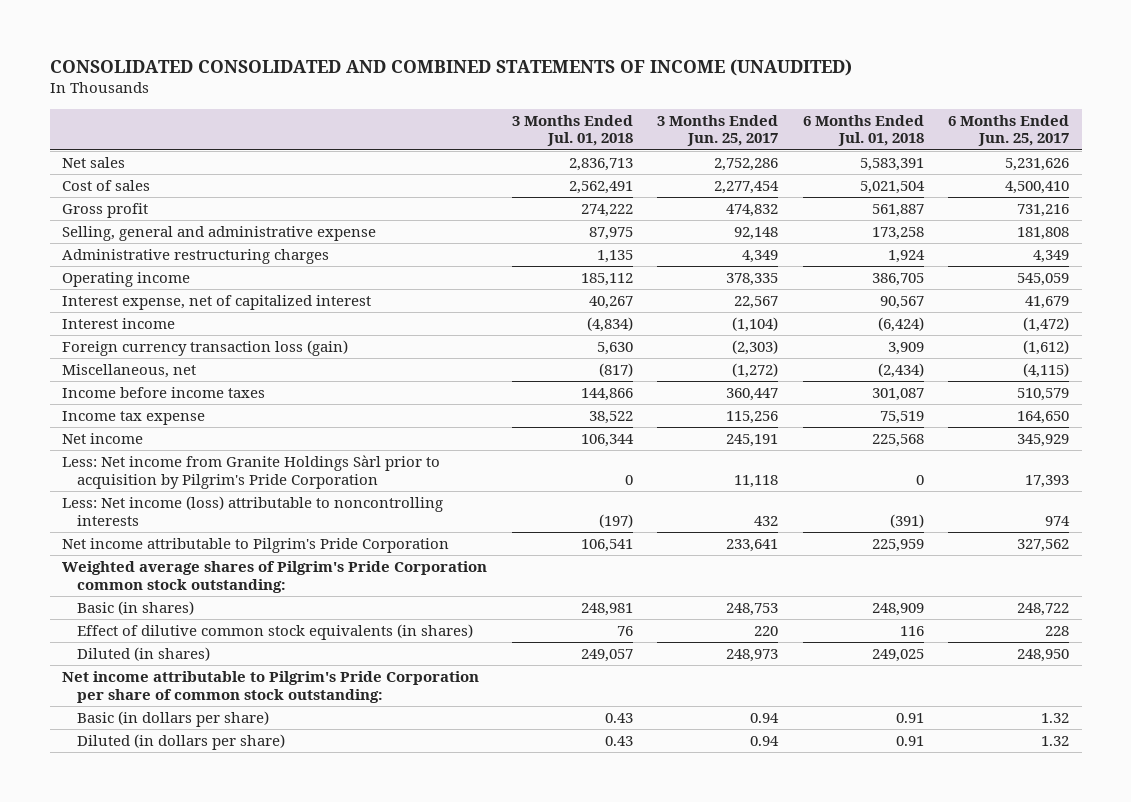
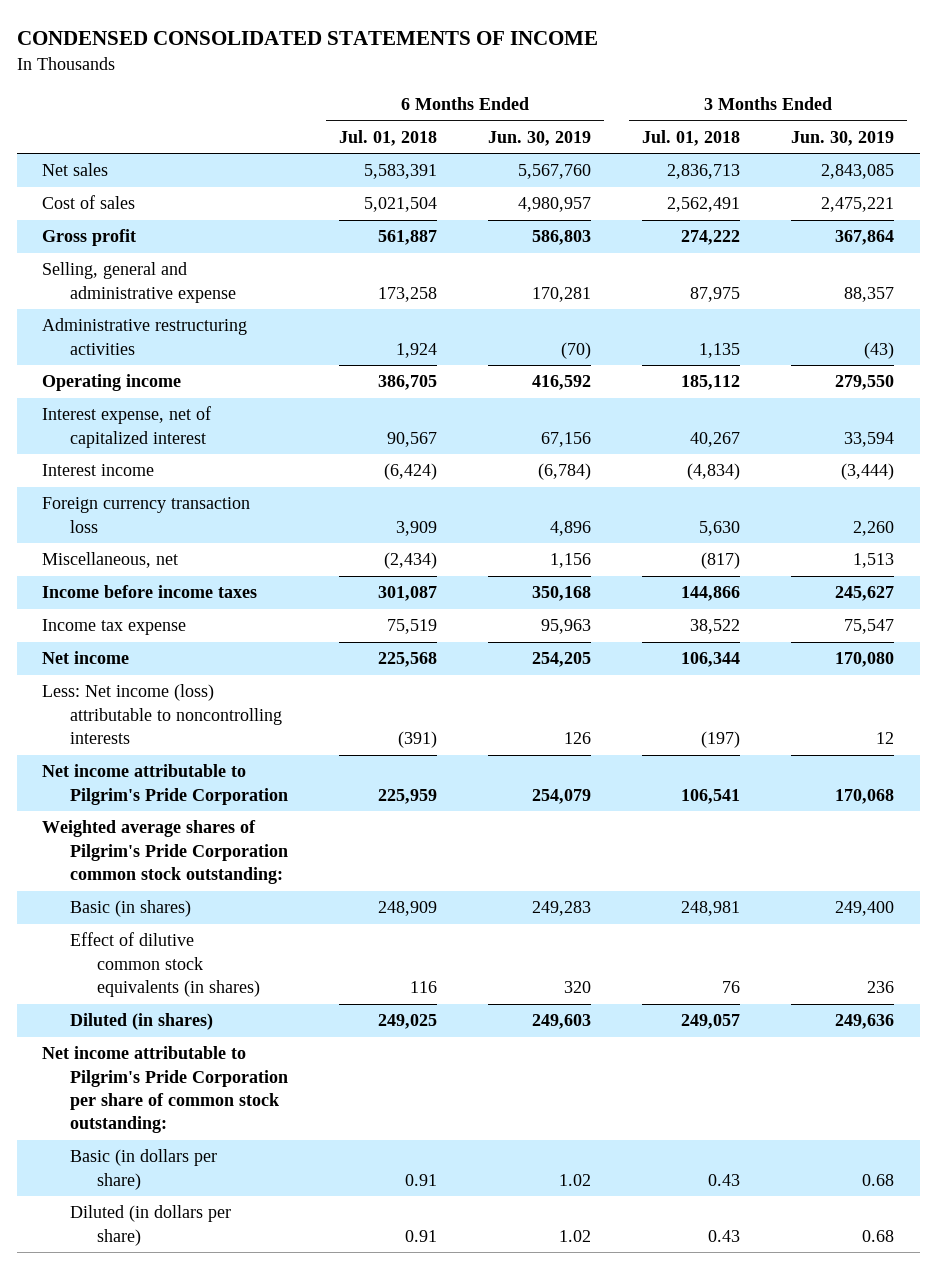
- CONSOLIDATED CONSOLIDATED AND COMBINED STATEMENTS OF INCOME (UNAUDITED)
+ CONDENSED CONSOLIDATED STATEMENTS OF INCOME
- | 3 Months Ended Jul. 01, 2018 | 3 Months Ended Jun. 25, 2017 | 6 Months Ended Jul. 01, 2018 | 6 Months Ended Jun. 25, 2017
+ | 6 Months Ended Jul. 01, 2018 | 6 Months Ended Jun. 30, 2019 | 3 Months Ended Jul. 01, 2018 | 3 Months Ended Jun. 30, 2019
- Administrative restructuring charges | 1,135 | 4,349 | 1,924 | 4,349
+ Administrative restructuring activities | 1,924 | (70) | 1,135 | (43)
- Foreign currency transaction loss (gain) | 5,630 | (2,303) | 3,909 | (1,612)
+ Foreign currency transaction loss | 3,909 | 4,896 | 5,630 | 2,260
- Less: Net income from Granite Holdings Sàrl prior to acquisition by Pilgrim's Pride Corporation | 0 | 11,118 | 0 | 17,393

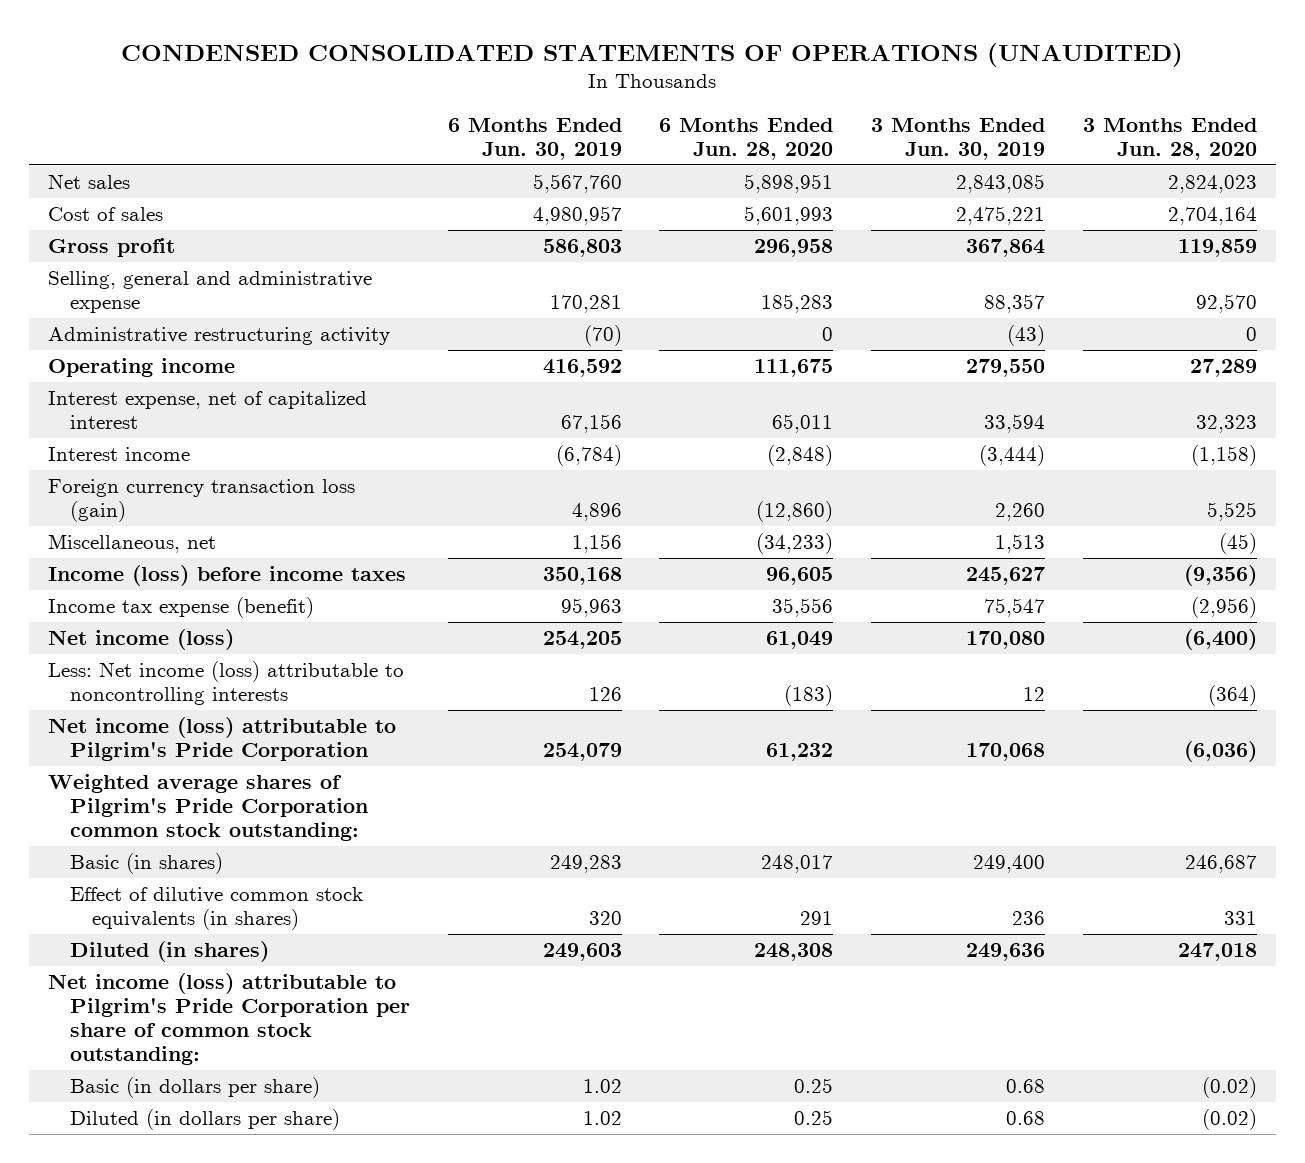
- CONDENSED CONSOLIDATED STATEMENTS OF INCOME
+ CONDENSED CONSOLIDATED STATEMENTS OF OPERATIONS (UNAUDITED)
- | 6 Months Ended Jul. 01, 2018 | 6 Months Ended Jun. 30, 2019 | 3 Months Ended Jul. 01, 2018 | 3 Months Ended Jun. 30, 2019
+ | 6 Months Ended Jun. 30, 2019 | 6 Months Ended Jun. 28, 2020 | 3 Months Ended Jun. 30, 2019 | 3 Months Ended Jun. 28, 2020
- Administrative restructuring activities | 1,924 | (70) | 1,135 | (43)
+ Administrative restructuring activity | (70) | 0 | (43) | 0
- Foreign currency transaction loss | 3,909 | 4,896 | 5,630 | 2,260
+ Foreign currency transaction loss (gain) | 4,896 | (12,860) | 2,260 | 5,525
- Income before income taxes | 301,087 | 350,168 | 144,866 | 245,627
- Income tax expense | 75,519 | 95,963 | 38,522 | 75,547
- Net income | 225,568 | 254,205 | 106,344 | 170,080
+ Income (loss) before income taxes | 350,168 | 96,605 | 245,627 | (9,356)
+ Income tax expense (benefit) | 95,963 | 35,556 | 75,547 | (2,956)
+ Net income (loss) | 254,205 | 61,049 | 170,080 | (6,400)
- Net income attributable to Pilgrim's Pride Corporation | 225,959 | 254,079 | 106,541 | 170,068
+ Net income (loss) attributable to Pilgrim's Pride Corporation | 254,079 | 61,232 | 170,068 | (6,036)
- Net income attributable to Pilgrim's Pride Corporation per share of common stock outstanding:
+ Net income (loss) attributable to Pilgrim's Pride Corporation per share of common stock outstanding:

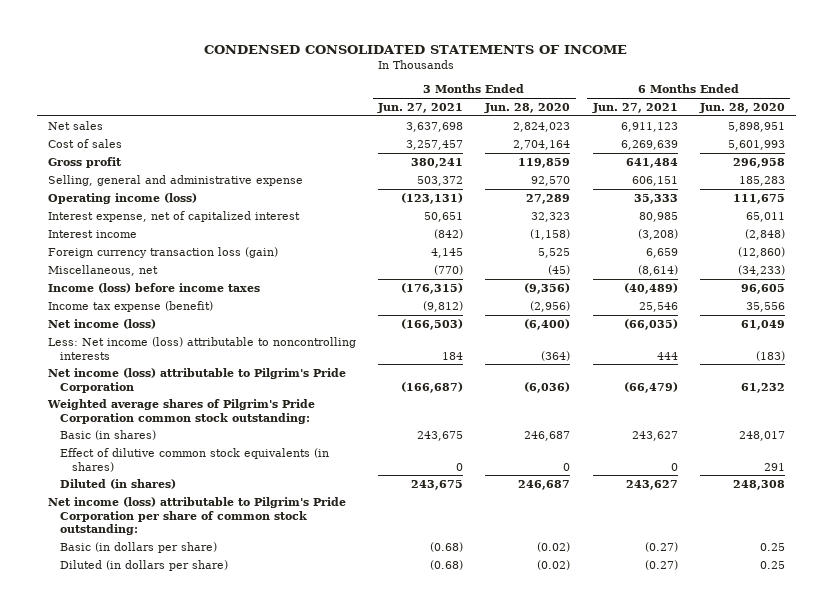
- CONDENSED CONSOLIDATED STATEMENTS OF OPERATIONS (UNAUDITED)
+ CONDENSED CONSOLIDATED STATEMENTS OF INCOME
- | 6 Months Ended Jun. 30, 2019 | 6 Months Ended Jun. 28, 2020 | 3 Months Ended Jun. 30, 2019 | 3 Months Ended Jun. 28, 2020
+ | 3 Months Ended Jun. 27, 2021 | 3 Months Ended Jun. 28, 2020 | 6 Months Ended Jun. 27, 2021 | 6 Months Ended Jun. 28, 2020
- Administrative restructuring activity | (70) | 0 | (43) | 0
- Operating income | 416,592 | 111,675 | 279,550 | 27,289
+ Operating income (loss) | (123,131) | 27,289 | 35,333 | 111,675
- Effect of dilutive common stock equivalents (in shares) | 320 | 291 | 236 | 331
- Diluted (in shares) | 249,603 | 248,308 | 249,636 | 247,018
+ Effect of dilutive common stock equivalents (in shares) | 0 | 0 | 0 | 291
+ Diluted (in shares) | 243,675 | 246,687 | 243,627 | 248,308

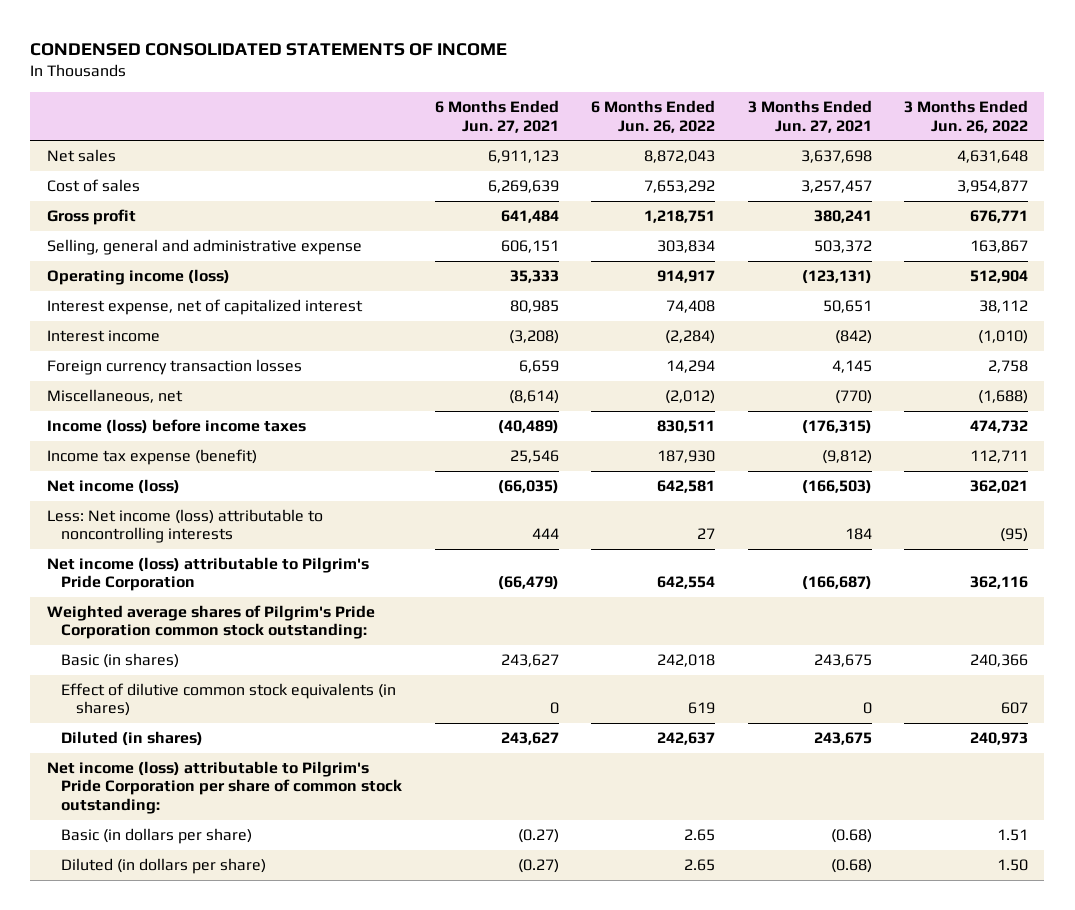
- | 3 Months Ended Jun. 27, 2021 | 3 Months Ended Jun. 28, 2020 | 6 Months Ended Jun. 27, 2021 | 6 Months Ended Jun. 28, 2020
+ | 6 Months Ended Jun. 27, 2021 | 6 Months Ended Jun. 26, 2022 | 3 Months Ended Jun. 27, 2021 | 3 Months Ended Jun. 26, 2022
- Foreign currency transaction loss (gain) | 4,145 | 5,525 | 6,659 | (12,860)
+ Foreign currency transaction losses | 6,659 | 14,294 | 4,145 | 2,758

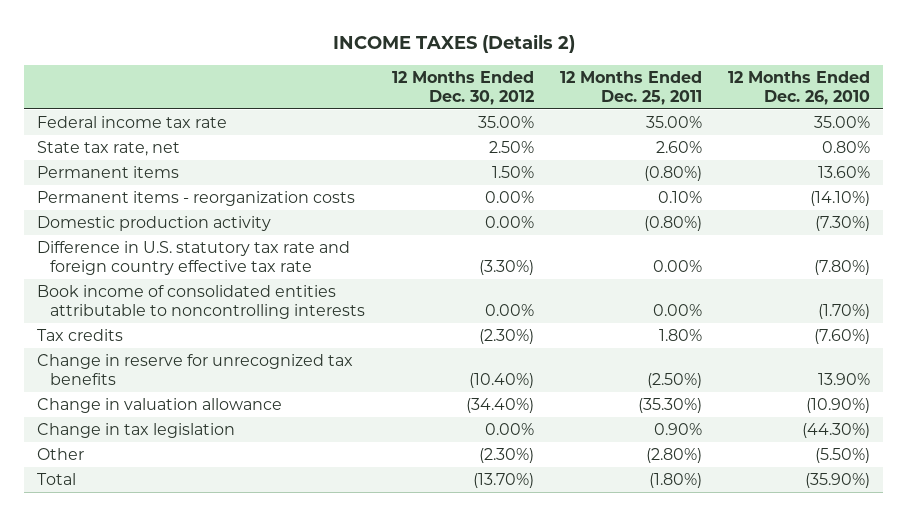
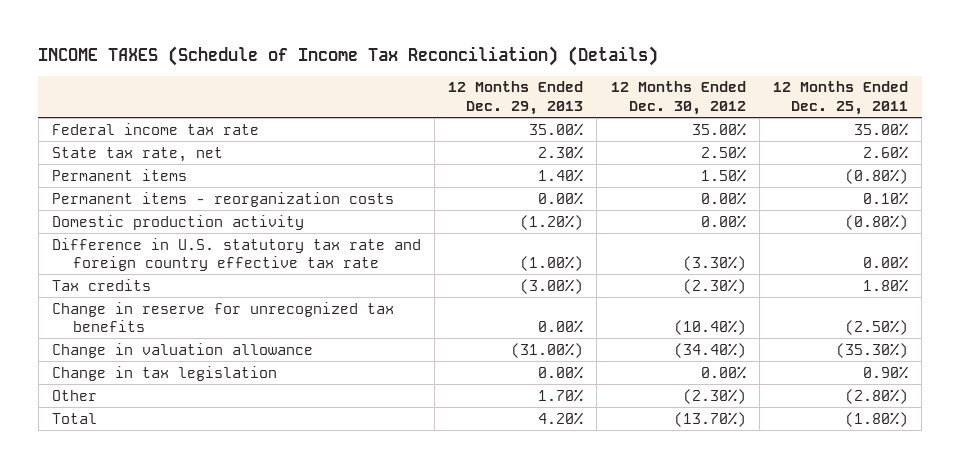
- INCOME TAXES (Details 2)
+ INCOME TAXES (Schedule of Income Tax Reconciliation) (Details)
- | 12 Months Ended Dec. 30, 2012 | 12 Months Ended Dec. 25, 2011 | 12 Months Ended Dec. 26, 2010
+ | 12 Months Ended Dec. 29, 2013 | 12 Months Ended Dec. 30, 2012 | 12 Months Ended Dec. 25, 2011
- Book income of consolidated entities attributable to noncontrolling interests | 0.00% | 0.00% | (1.70%)

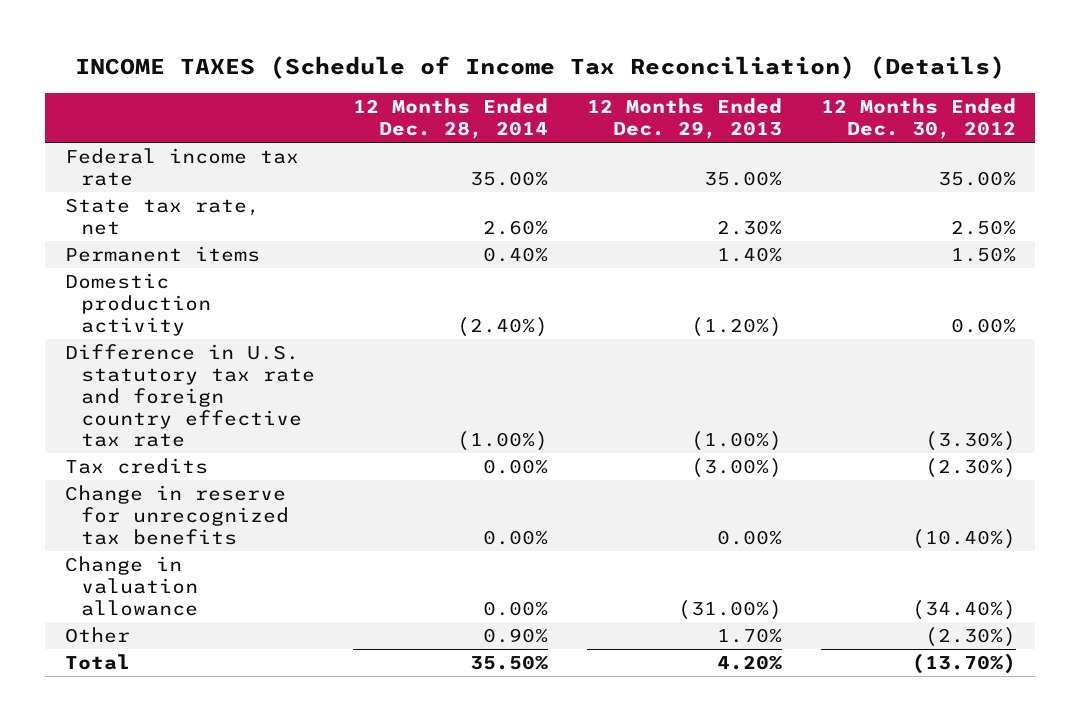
- | 12 Months Ended Dec. 29, 2013 | 12 Months Ended Dec. 30, 2012 | 12 Months Ended Dec. 25, 2011
+ | 12 Months Ended Dec. 28, 2014 | 12 Months Ended Dec. 29, 2013 | 12 Months Ended Dec. 30, 2012
- Permanent items - reorganization costs | 0.00% | 0.00% | 0.10%
- Change in tax legislation | 0.00% | 0.00% | 0.90%

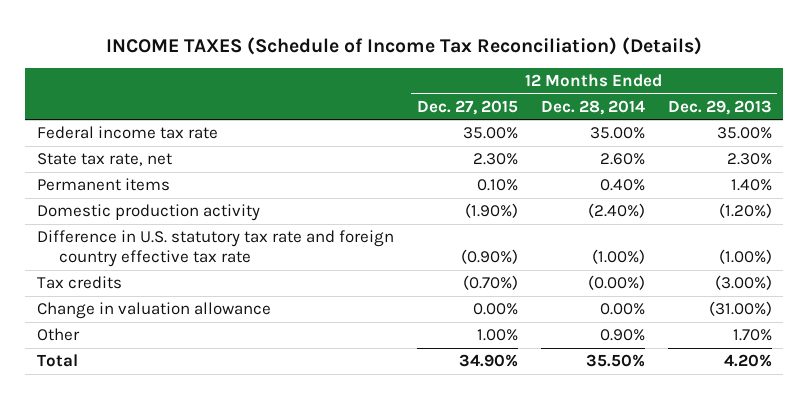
- | 12 Months Ended Dec. 28, 2014 | 12 Months Ended Dec. 29, 2013 | 12 Months Ended Dec. 30, 2012
+ | 12 Months Ended Dec. 27, 2015 | 12 Months Ended Dec. 28, 2014 | 12 Months Ended Dec. 29, 2013
- Tax credits | 0.00% | (3.00%) | (2.30%)
- Change in reserve for unrecognized tax benefits | 0.00% | 0.00% | (10.40%)
+ Tax credits | (0.70%) | (0.00%) | (3.00%)

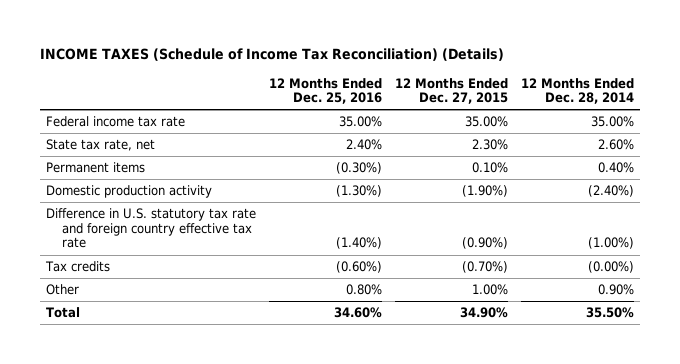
- | 12 Months Ended Dec. 27, 2015 | 12 Months Ended Dec. 28, 2014 | 12 Months Ended Dec. 29, 2013
+ | 12 Months Ended Dec. 25, 2016 | 12 Months Ended Dec. 27, 2015 | 12 Months Ended Dec. 28, 2014
- Change in valuation allowance | 0.00% | 0.00% | (31.00%)

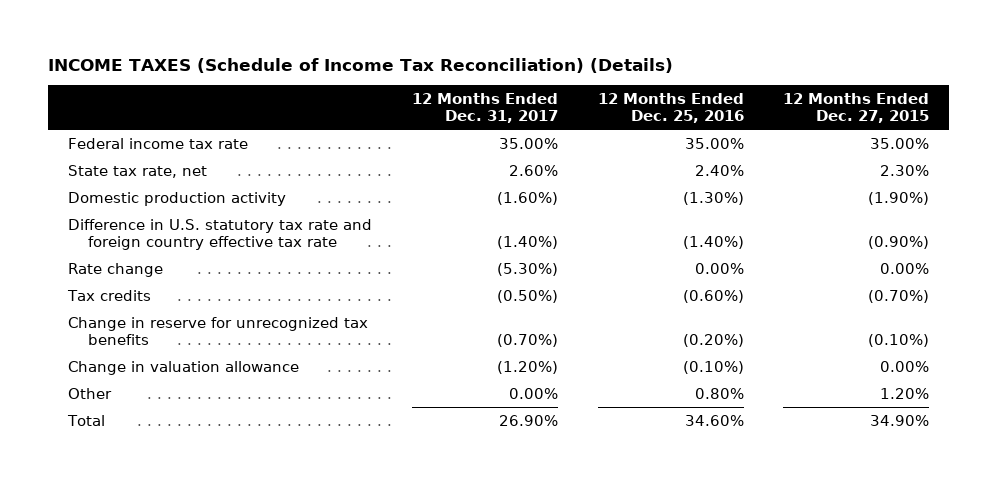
- | 12 Months Ended Dec. 25, 2016 | 12 Months Ended Dec. 27, 2015 | 12 Months Ended Dec. 28, 2014
+ | 12 Months Ended Dec. 31, 2017 | 12 Months Ended Dec. 25, 2016 | 12 Months Ended Dec. 27, 2015
- Permanent items | (0.30%) | 0.10% | 0.40%
+ Rate change | (5.30%) | 0.00% | 0.00%
- Other | 0.80% | 1.00% | 0.90%
+ Change in reserve for unrecognized tax benefits | (0.70%) | (0.20%) | (0.10%)
+ Change in valuation allowance | (1.20%) | (0.10%) | 0.00%
+ Other | 0.00% | 0.80% | 1.20%

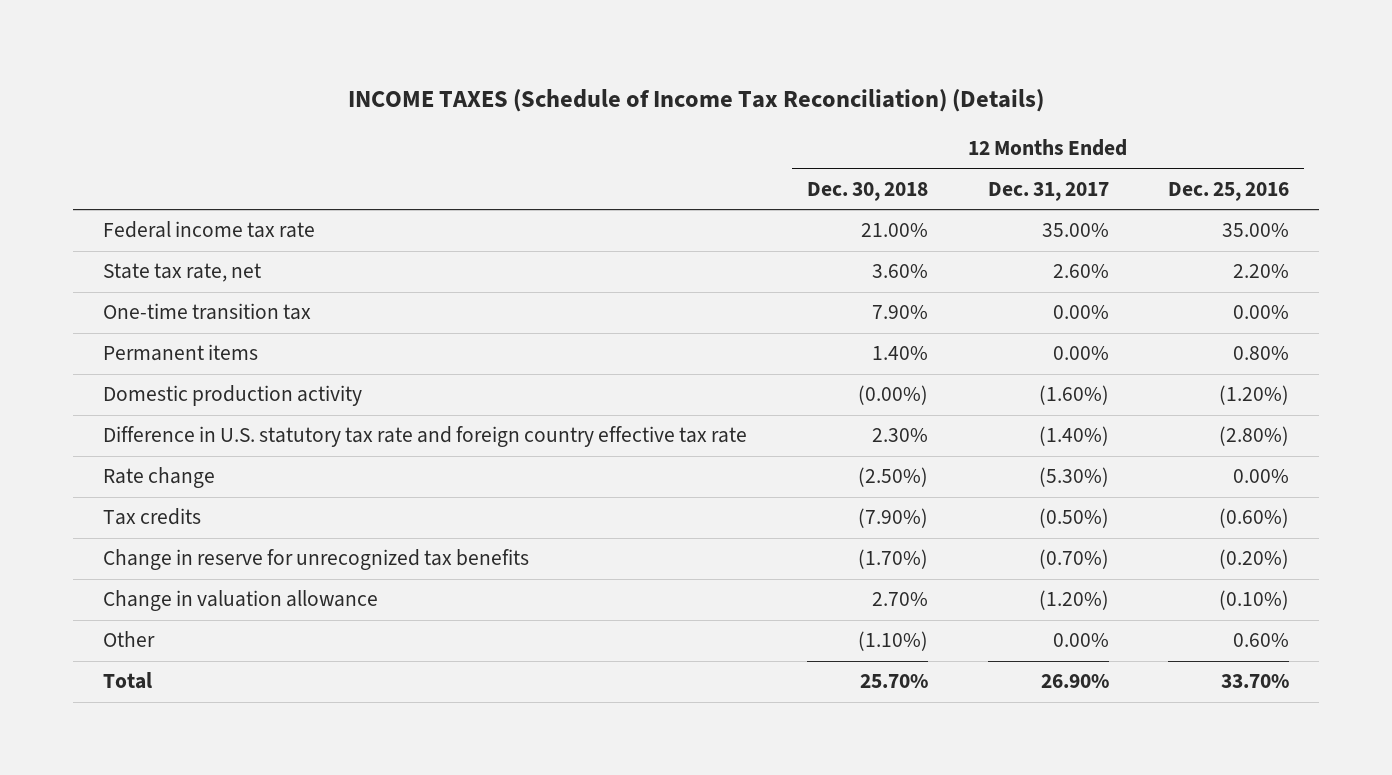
- | 12 Months Ended Dec. 31, 2017 | 12 Months Ended Dec. 25, 2016 | 12 Months Ended Dec. 27, 2015
+ | 12 Months Ended Dec. 30, 2018 | 12 Months Ended Dec. 31, 2017 | 12 Months Ended Dec. 25, 2016
- State tax rate, net | 2.60% | 2.40% | 2.30%
- Domestic production activity | (1.60%) | (1.30%) | (1.90%)
- Difference in U.S. statutory tax rate and foreign country effective tax rate | (1.40%) | (1.40%) | (0.90%)
+ State tax rate, net | 3.60% | 2.60% | 2.20%
+ One-time transition tax | 7.90% | 0.00% | 0.00%
+ Permanent items | 1.40% | 0.00% | 0.80%
+ Domestic production activity | (0.00%) | (1.60%) | (1.20%)
+ Difference in U.S. statutory tax rate and foreign country effective tax rate | 2.30% | (1.40%) | (2.80%)
- Other | 0.00% | 0.80% | 1.20%
- Total | 26.90% | 34.60% | 34.90%
+ Other | (1.10%) | 0.00% | 0.60%
+ Total | 25.70% | 26.90% | 33.70%

